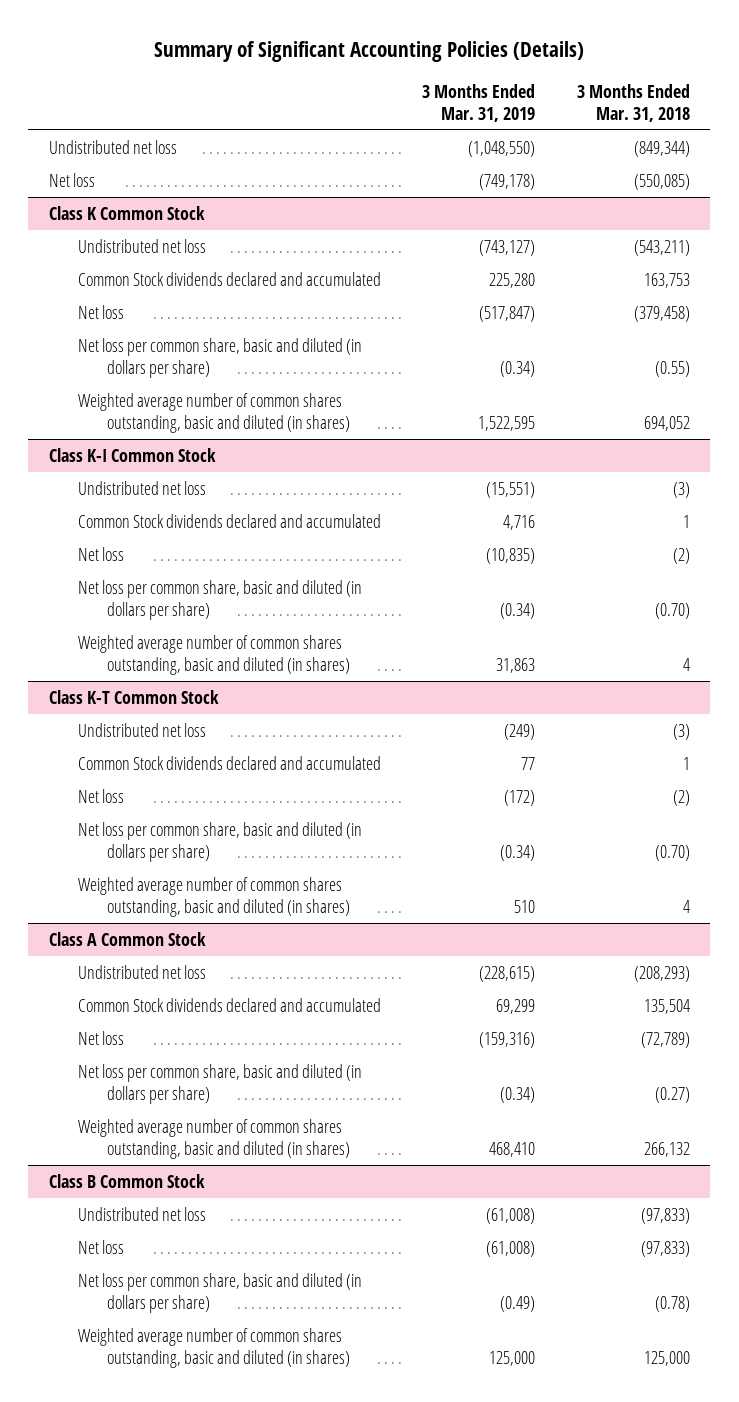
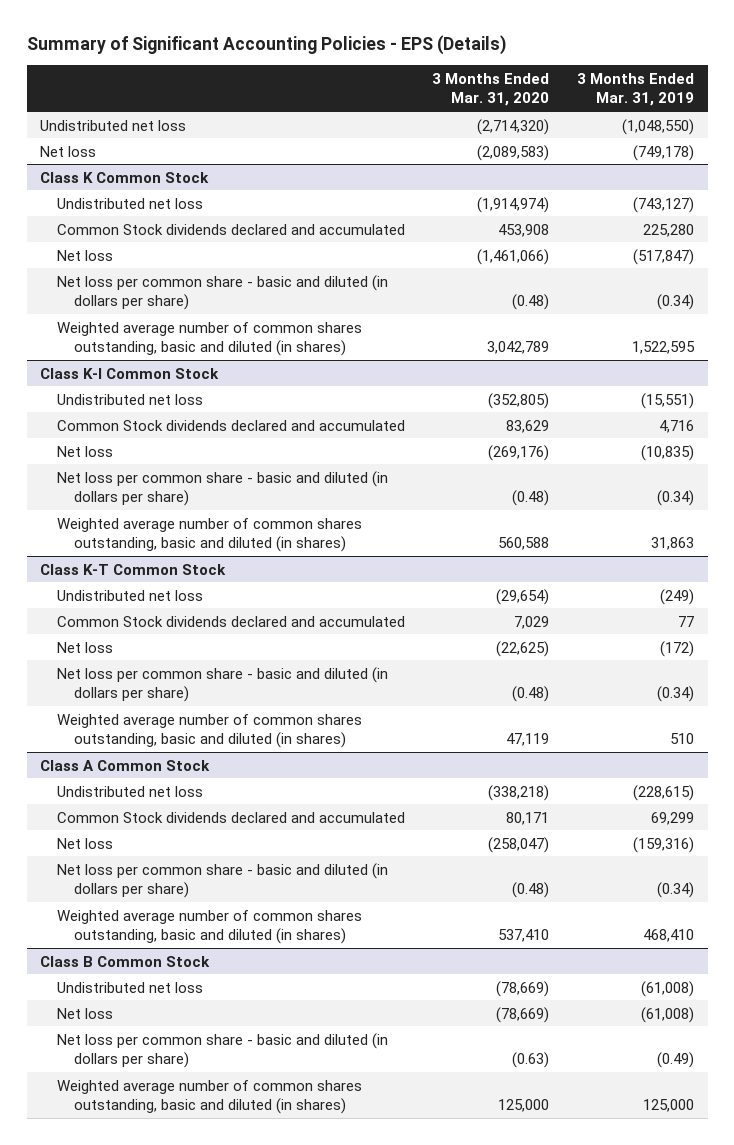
- Summary of Significant Accounting Policies (Details)
+ Summary of Significant Accounting Policies - EPS (Details)
- | 3 Months Ended Mar. 31, 2019 | 3 Months Ended Mar. 31, 2018
+ | 3 Months Ended Mar. 31, 2020 | 3 Months Ended Mar. 31, 2019
@ Class K Common Stock
- Net loss per common share, basic and diluted (in dollars per share) | (0.34) | (0.55)
+ Net loss per common share - basic and diluted (in dollars per share) | (0.48) | (0.34)
@ Class K-I Common Stock
- Net loss per common share, basic and diluted (in dollars per share) | (0.34) | (0.70)
+ Net loss per common share - basic and diluted (in dollars per share) | (0.48) | (0.34)
@ Class K-T Common Stock
- Net loss per common share, basic and diluted (in dollars per share) | (0.34) | (0.70)
+ Net loss per common share - basic and diluted (in dollars per share) | (0.48) | (0.34)
@ Class A Common Stock
- Net loss per common share, basic and diluted (in dollars per share) | (0.34) | (0.27)
+ Net loss per common share - basic and diluted (in dollars per share) | (0.48) | (0.34)
@ Class B Common Stock
- Net loss per common share, basic and diluted (in dollars per share) | (0.49) | (0.78)
+ Net loss per common share - basic and diluted (in dollars per share) | (0.63) | (0.49)

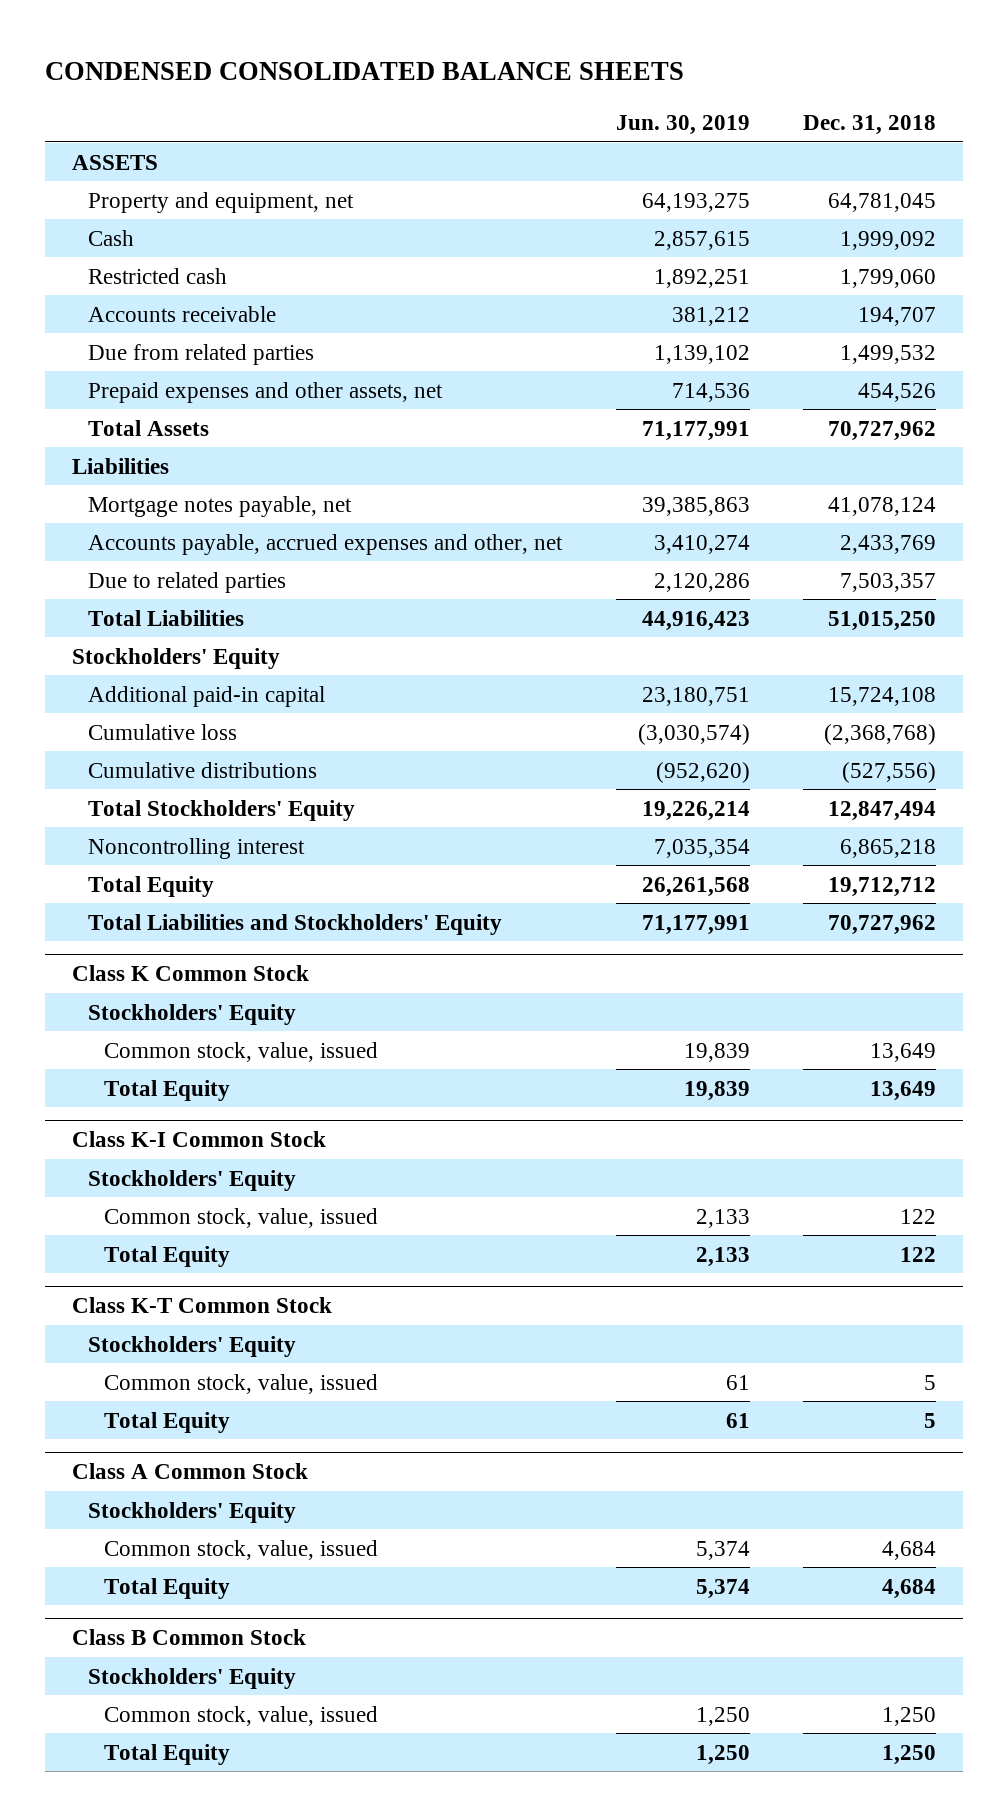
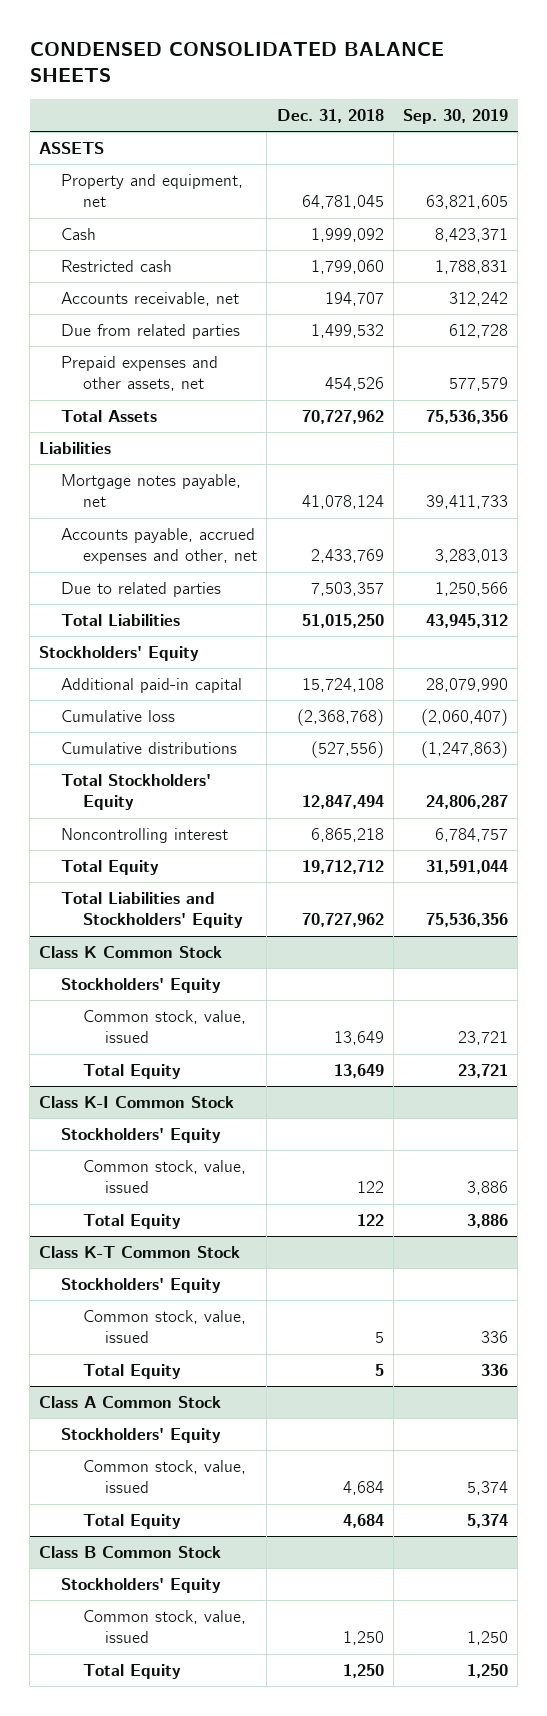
- | Jun. 30, 2019 | Dec. 31, 2018
+ | Dec. 31, 2018 | Sep. 30, 2019
- Accounts receivable | 381,212 | 194,707
+ Accounts receivable, net | 194,707 | 312,242

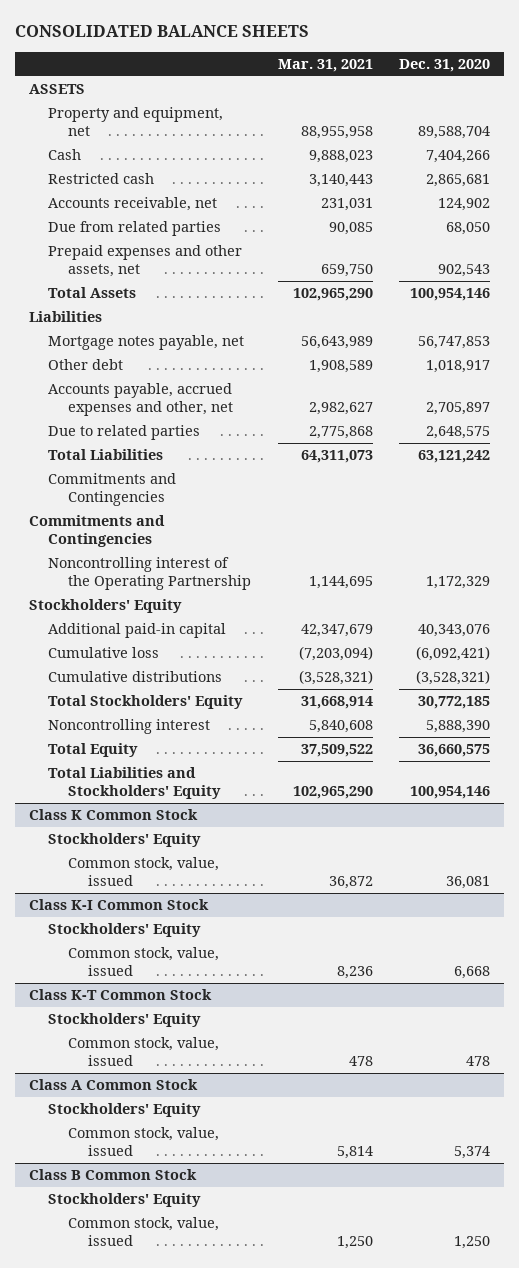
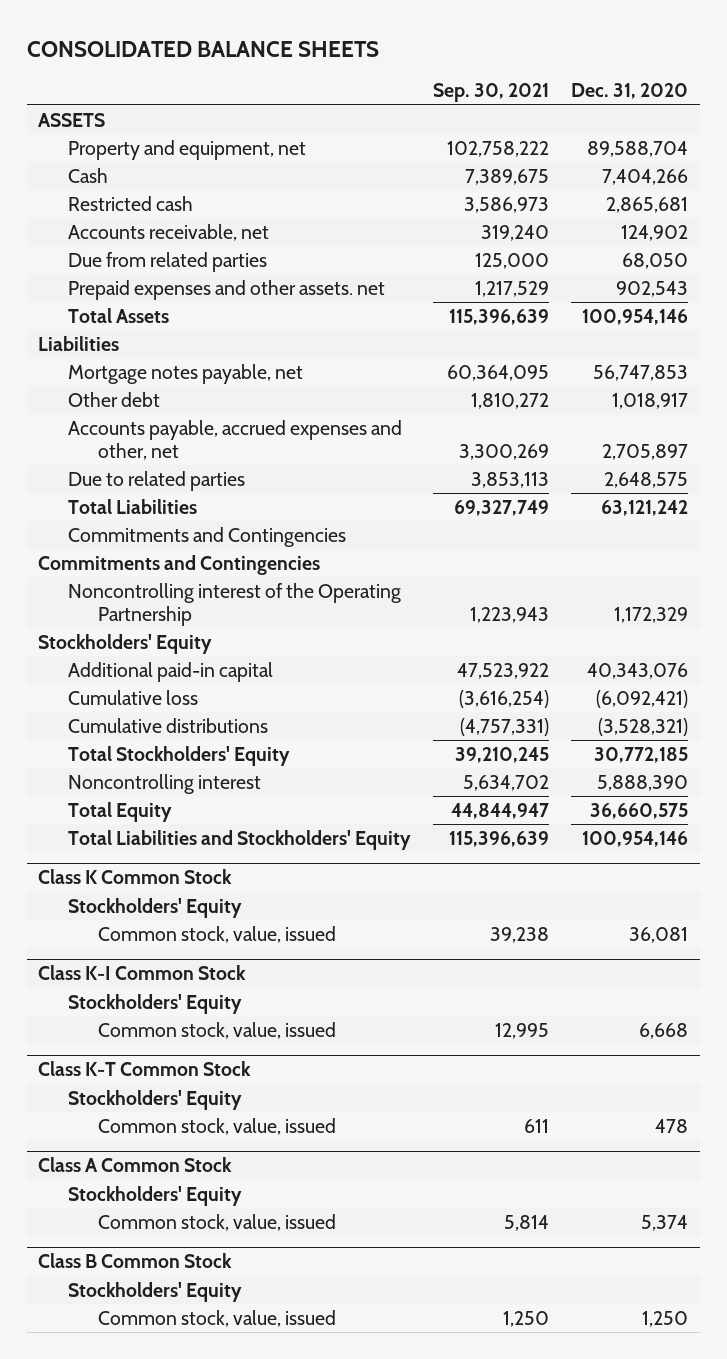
- | Mar. 31, 2021 | Dec. 31, 2020
+ | Sep. 30, 2021 | Dec. 31, 2020
- Prepaid expenses and other assets, net | 659,750 | 902,543
+ Prepaid expenses and other assets. net | 1,217,529 | 902,543

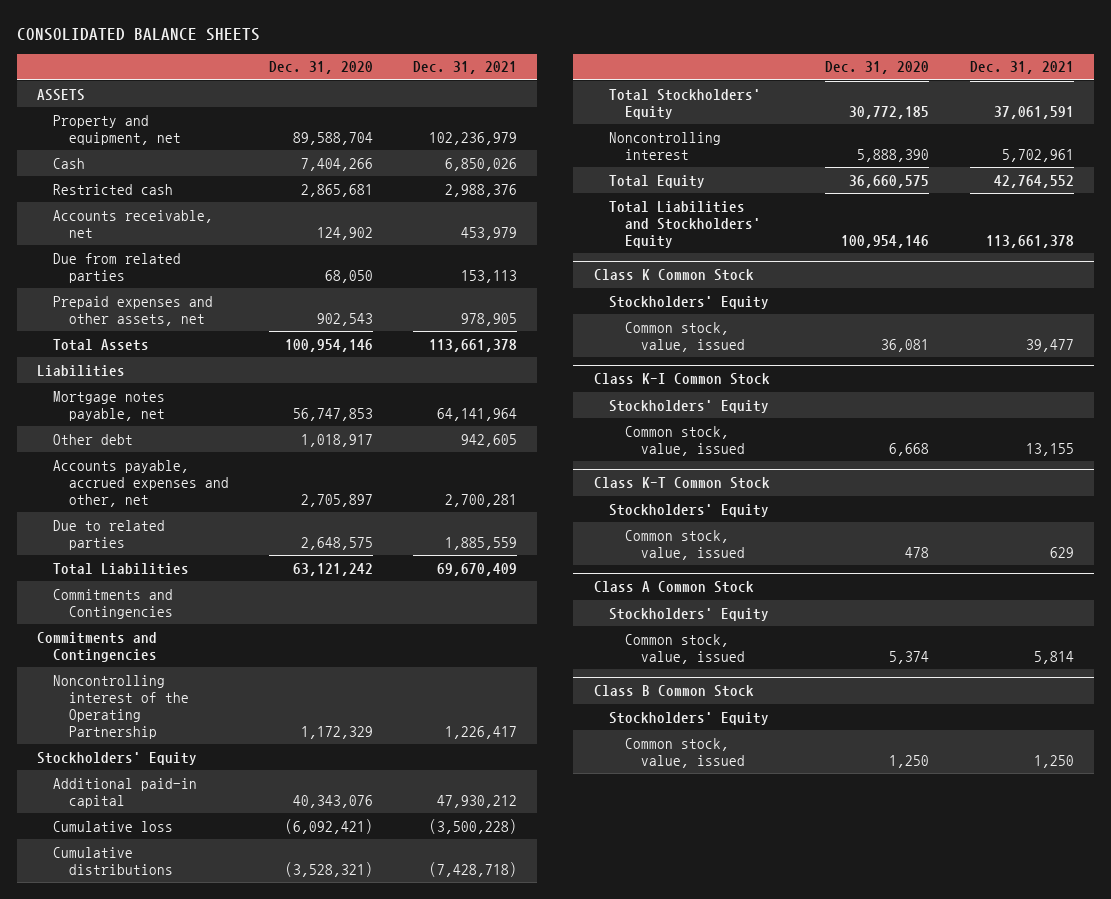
- | Sep. 30, 2021 | Dec. 31, 2020
+ | Dec. 31, 2020 | Dec. 31, 2021
- Prepaid expenses and other assets. net | 1,217,529 | 902,543
+ Prepaid expenses and other assets, net | 902,543 | 978,905

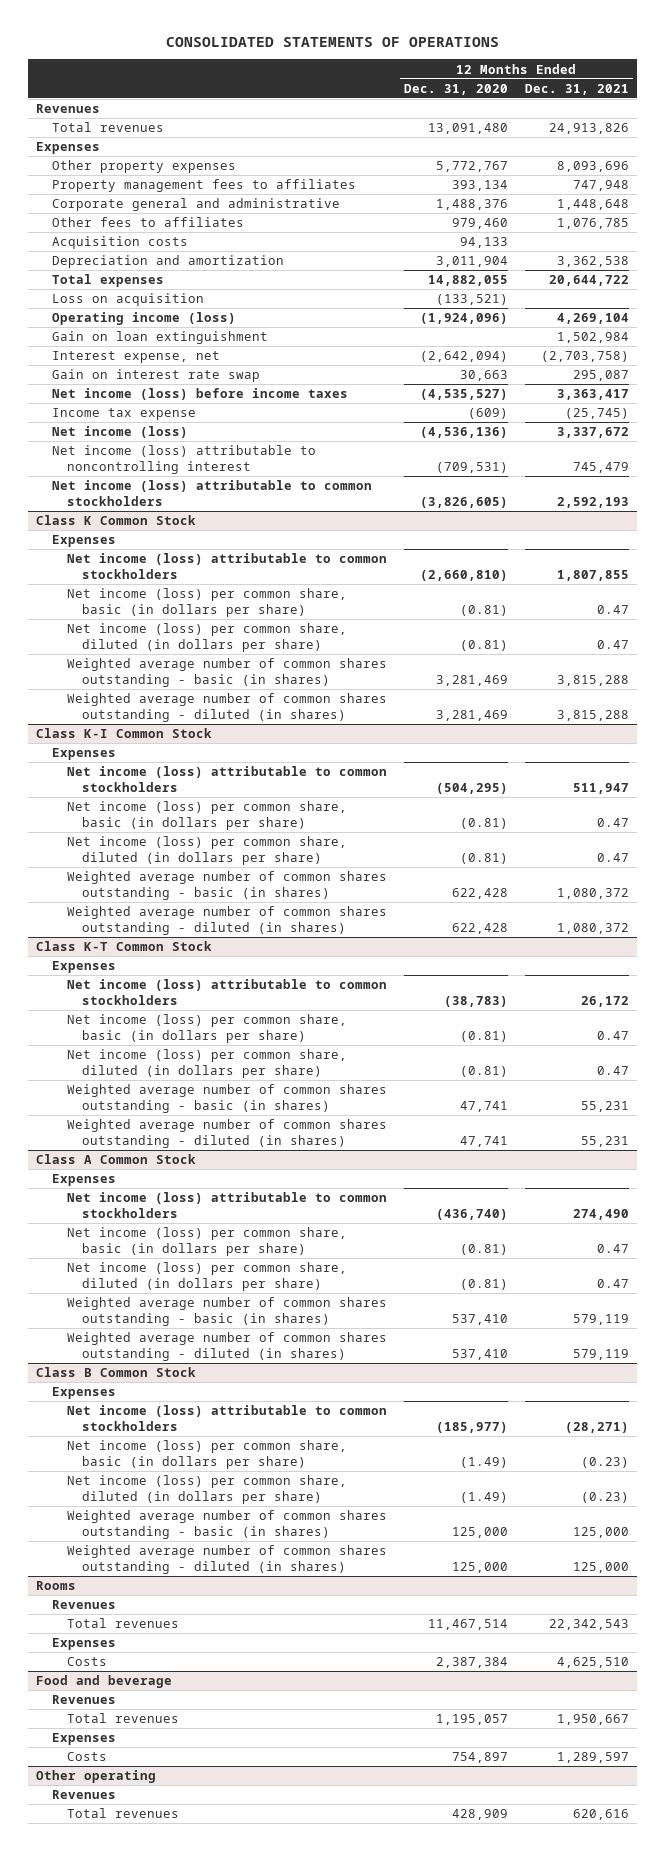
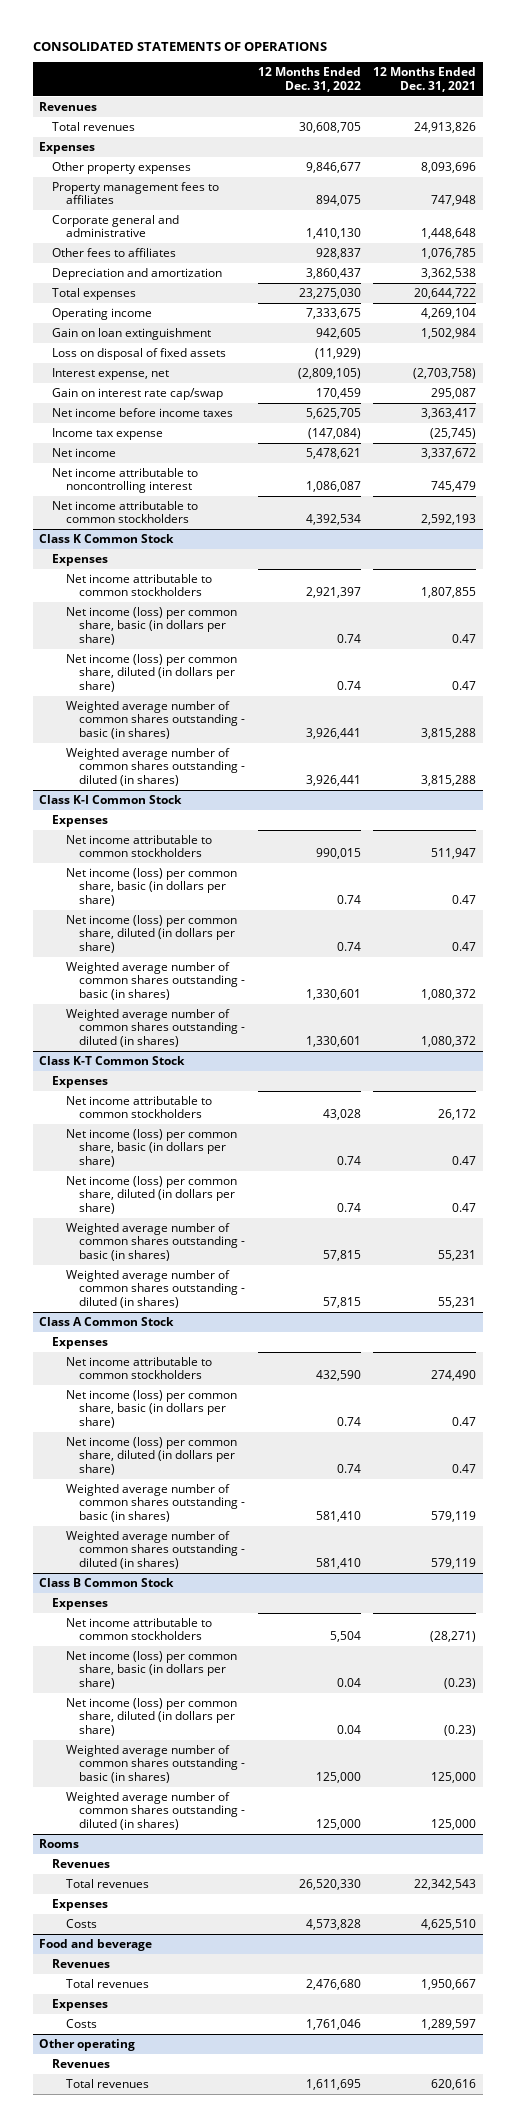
- | 12 Months Ended Dec. 31, 2020 | 12 Months Ended Dec. 31, 2021
+ | 12 Months Ended Dec. 31, 2022 | 12 Months Ended Dec. 31, 2021
- Acquisition costs | 94,133 |
- Loss on acquisition | (133,521) |
- Operating income (loss) | (1,924,096) | 4,269,104
+ Operating income | 7,333,675 | 4,269,104
+ Loss on disposal of fixed assets | (11,929) |
- Gain on interest rate swap | 30,663 | 295,087
- Net income (loss) before income taxes | (4,535,527) | 3,363,417
+ Gain on interest rate cap/swap | 170,459 | 295,087
+ Net income before income taxes | 5,625,705 | 3,363,417
- Net income (loss) | (4,536,136) | 3,337,672
- Net income (loss) attributable to noncontrolling interest | (709,531) | 745,479
- Net income (loss) attributable to common stockholders | (3,826,605) | 2,592,193
+ Net income | 5,478,621 | 3,337,672
+ Net income attributable to noncontrolling interest | 1,086,087 | 745,479
+ Net income attributable to common stockholders | 4,392,534 | 2,592,193
@ Class K Common Stock
- Net income (loss) attributable to common stockholders | (2,660,810) | 1,807,855
+ Net income attributable to common stockholders | 2,921,397 | 1,807,855
@ Class K-I Common Stock
- Net income (loss) attributable to common stockholders | (504,295) | 511,947
+ Net income attributable to common stockholders | 990,015 | 511,947
@ Class K-T Common Stock
- Net income (loss) attributable to common stockholders | (38,783) | 26,172
+ Net income attributable to common stockholders | 43,028 | 26,172
@ Class A Common Stock
- Net income (loss) attributable to common stockholders | (436,740) | 274,490
+ Net income attributable to common stockholders | 432,590 | 274,490
@ Class B Common Stock
- Net income (loss) attributable to common stockholders | (185,977) | (28,271)
+ Net income attributable to common stockholders | 5,504 | (28,271)

